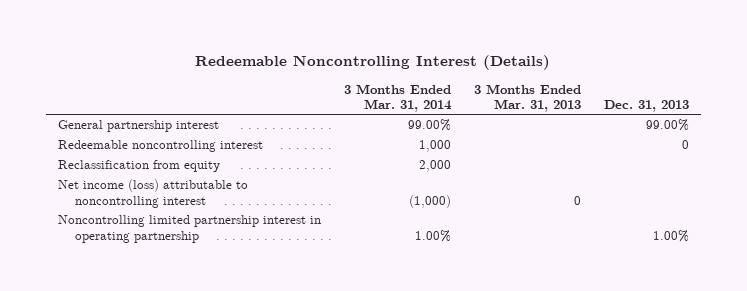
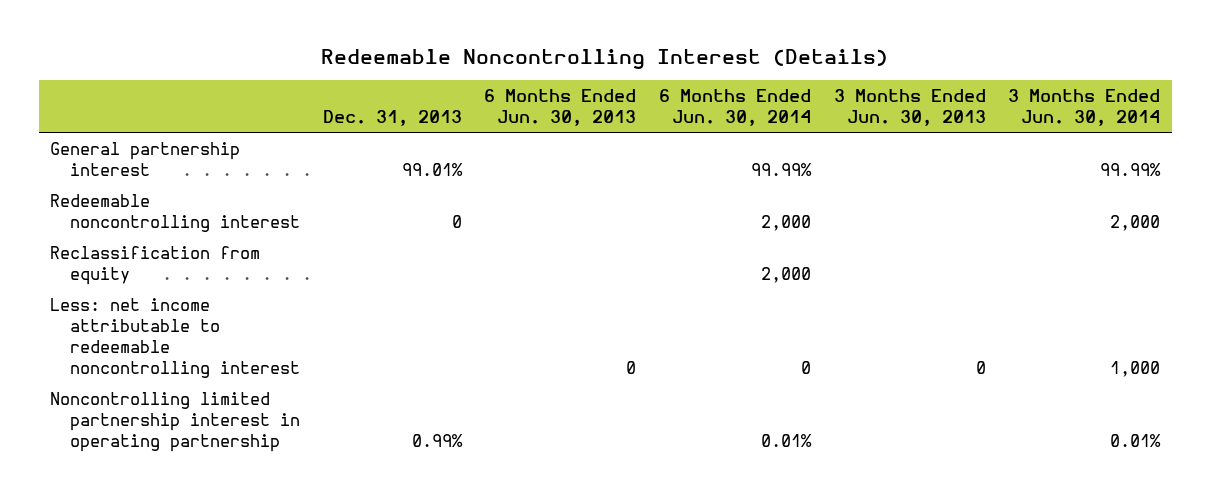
- | 3 Months Ended Mar. 31, 2014 | 3 Months Ended Mar. 31, 2013 | Dec. 31, 2013
+ | Dec. 31, 2013 | 6 Months Ended Jun. 30, 2013 | 6 Months Ended Jun. 30, 2014 | 3 Months Ended Jun. 30, 2013 | 3 Months Ended Jun. 30, 2014
- General partnership interest | 99.00% | | 99.00%
+ General partnership interest | 99.01% | | 99.99% | | 99.99%
- Net income (loss) attributable to noncontrolling interest | (1,000) | 0 |
- Noncontrolling limited partnership interest in operating partnership | 1.00% | | 1.00%
+ Less: net income attributable to redeemable noncontrolling interest | | 0 | 0 | 0 | 1,000
+ Noncontrolling limited partnership interest in operating partnership | 0.99% | | 0.01% | | 0.01%

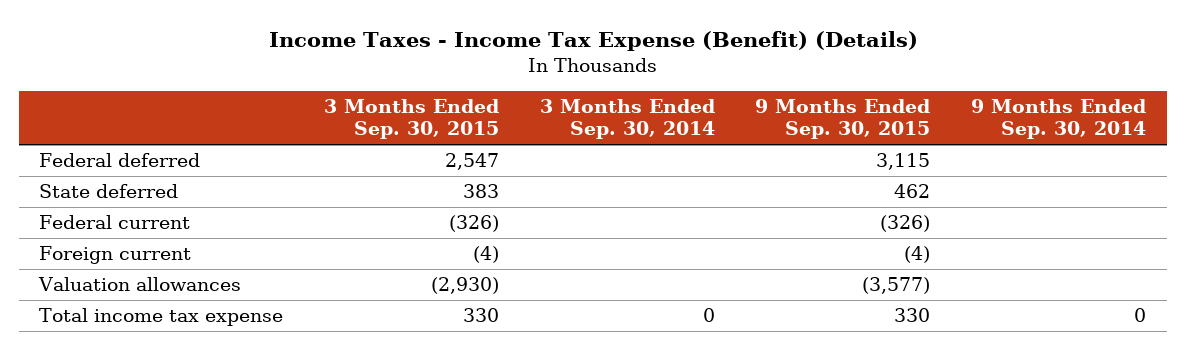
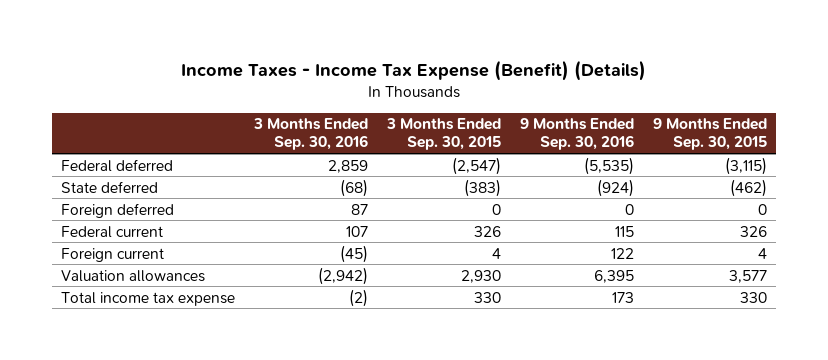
- | 3 Months Ended Sep. 30, 2015 | 3 Months Ended Sep. 30, 2014 | 9 Months Ended Sep. 30, 2015 | 9 Months Ended Sep. 30, 2014
+ | 3 Months Ended Sep. 30, 2016 | 3 Months Ended Sep. 30, 2015 | 9 Months Ended Sep. 30, 2016 | 9 Months Ended Sep. 30, 2015
- Federal deferred | 2,547 | | 3,115 |
- State deferred | 383 | | 462 |
- Federal current | (326) | | (326) |
- Foreign current | (4) | | (4) |
- Valuation allowances | (2,930) | | (3,577) |
+ Federal deferred | 2,859 | (2,547) | (5,535) | (3,115)
+ State deferred | (68) | (383) | (924) | (462)
+ Foreign deferred | 87 | 0 | 0 | 0
+ Federal current | 107 | 326 | 115 | 326
+ Foreign current | (45) | 4 | 122 | 4
+ Valuation allowances | (2,942) | 2,930 | 6,395 | 3,577

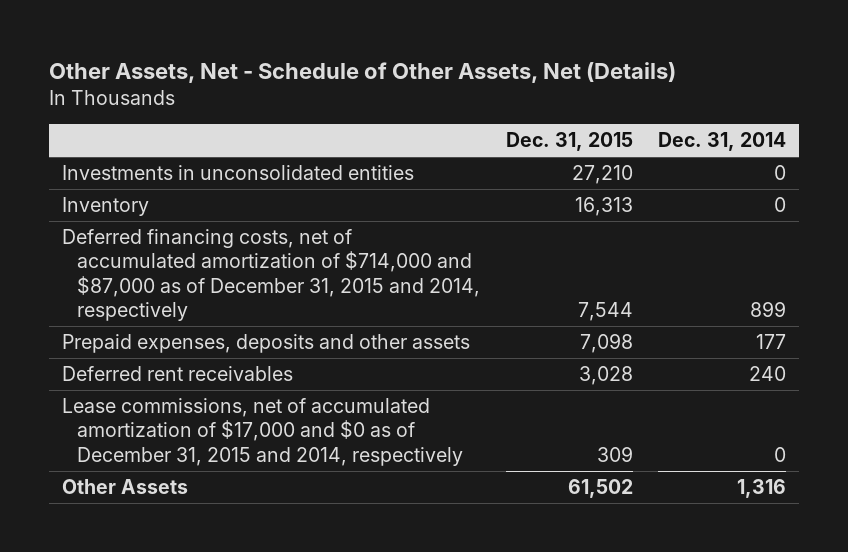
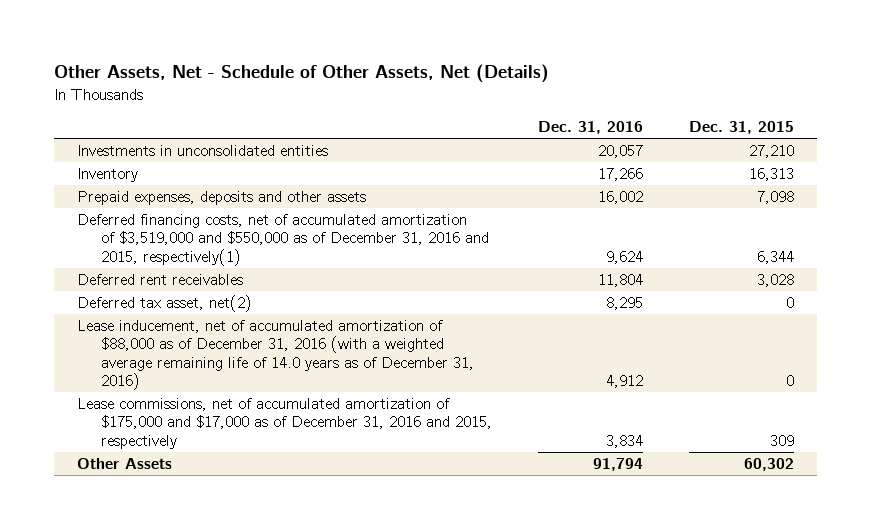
- | Dec. 31, 2015 | Dec. 31, 2014
+ | Dec. 31, 2016 | Dec. 31, 2015
- Deferred financing costs, net of accumulated amortization of $714,000 and $87,000 as of December 31, 2015 and 2014, respectively | 7,544 | 899
+ Deferred financing costs, net of accumulated amortization of $3,519,000 and $550,000 as of December 31, 2016 and 2015, respectively(1) | 9,624 | 6,344
- Lease commissions, net of accumulated amortization of $17,000 and $0 as of December 31, 2015 and 2014, respectively | 309 | 0
- Other Assets | 61,502 | 1,316
+ Deferred tax asset, net(2) | 8,295 | 0
+ Lease inducement, net of accumulated amortization of $88,000 as of December 31, 2016 (with a weighted average remaining life of 14.0 years as of December 31, 2016) | 4,912 | 0
+ Lease commissions, net of accumulated amortization of $175,000 and $17,000 as of December 31, 2016 and 2015, respectively | 3,834 | 309
+ Other Assets | 91,794 | 60,302

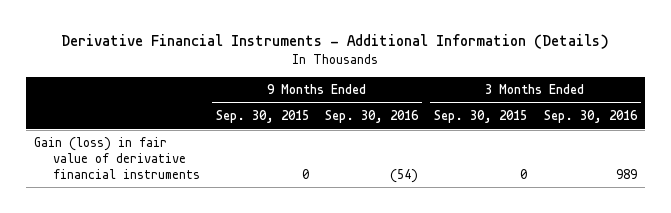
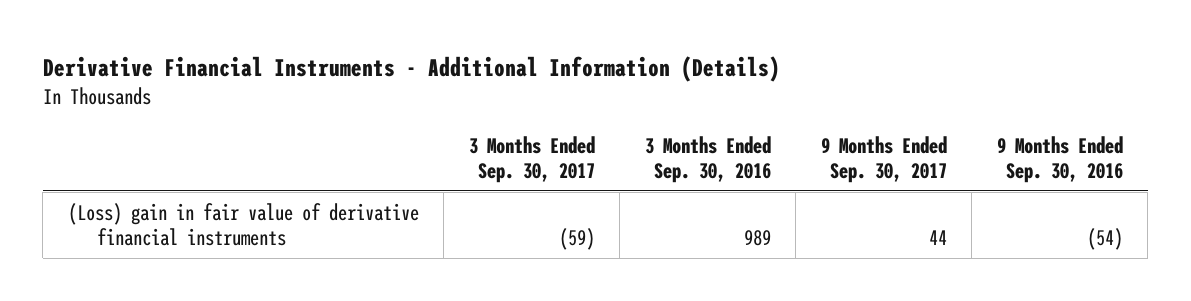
- | 9 Months Ended Sep. 30, 2015 | 9 Months Ended Sep. 30, 2016 | 3 Months Ended Sep. 30, 2015 | 3 Months Ended Sep. 30, 2016
+ | 3 Months Ended Sep. 30, 2017 | 3 Months Ended Sep. 30, 2016 | 9 Months Ended Sep. 30, 2017 | 9 Months Ended Sep. 30, 2016
- Gain (loss) in fair value of derivative financial instruments | 0 | (54) | 0 | 989
+ (Loss) gain in fair value of derivative financial instruments | (59) | 989 | 44 | (54)

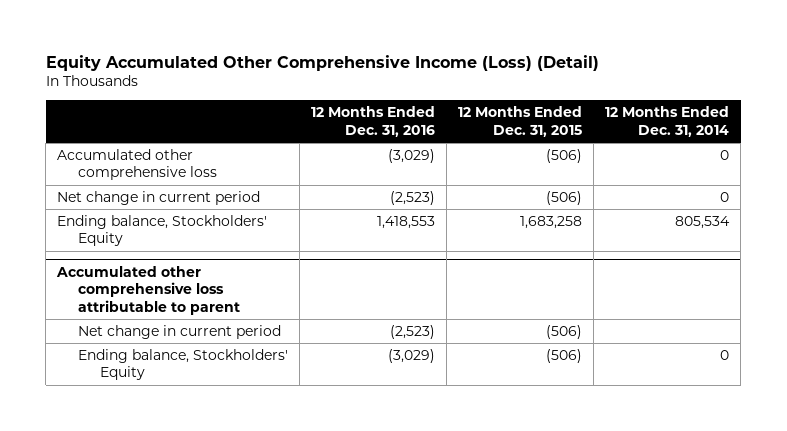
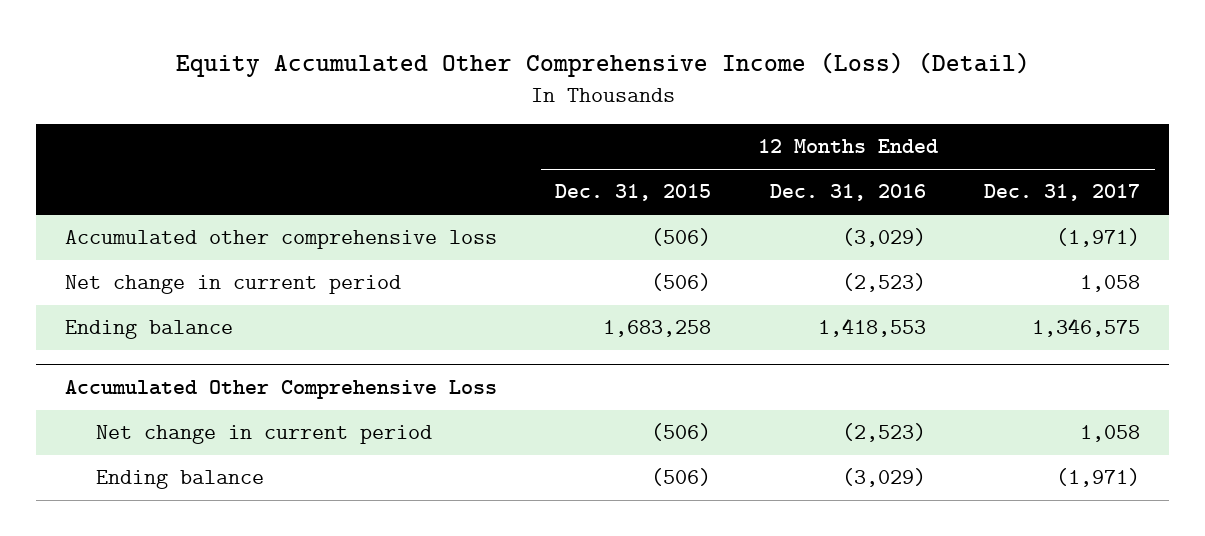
- | 12 Months Ended Dec. 31, 2016 | 12 Months Ended Dec. 31, 2015 | 12 Months Ended Dec. 31, 2014
+ | 12 Months Ended Dec. 31, 2015 | 12 Months Ended Dec. 31, 2016 | 12 Months Ended Dec. 31, 2017
- Ending balance, Stockholders' Equity | 1,418,553 | 1,683,258 | 805,534
- Accumulated other comprehensive loss attributable to parent
+ Ending balance | 1,683,258 | 1,418,553 | 1,346,575
+ Accumulated Other Comprehensive Loss
- Ending balance, Stockholders' Equity | (3,029) | (506) | 0
+ Ending balance | (506) | (3,029) | (1,971)

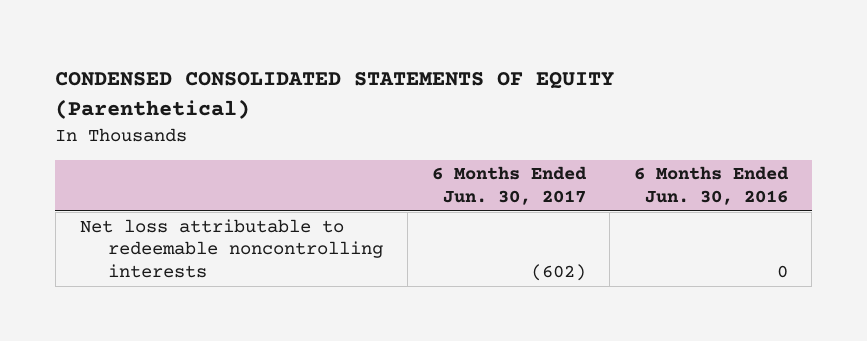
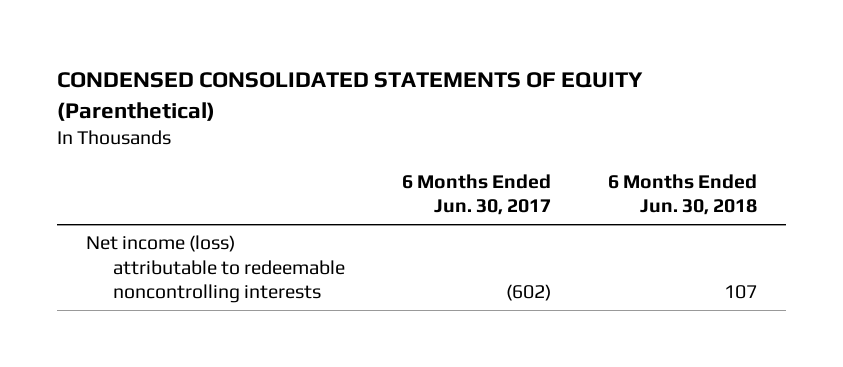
- | 6 Months Ended Jun. 30, 2017 | 6 Months Ended Jun. 30, 2016
+ | 6 Months Ended Jun. 30, 2017 | 6 Months Ended Jun. 30, 2018
- Net loss attributable to redeemable noncontrolling interests | (602) | 0
+ Net income (loss) attributable to redeemable noncontrolling interests | (602) | 107

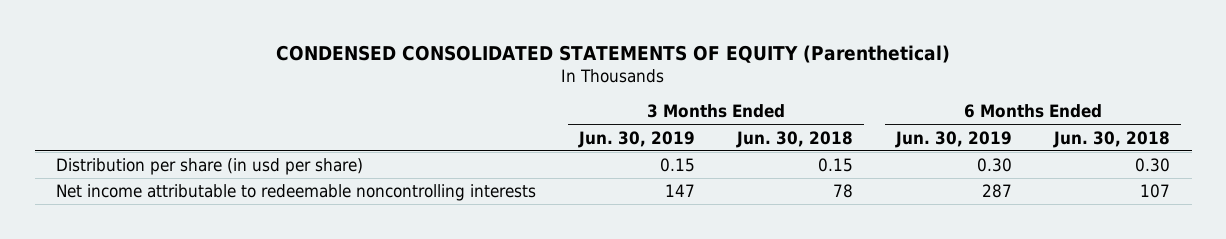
- | 6 Months Ended Jun. 30, 2017 | 6 Months Ended Jun. 30, 2018
+ | 3 Months Ended Jun. 30, 2019 | 3 Months Ended Jun. 30, 2018 | 6 Months Ended Jun. 30, 2019 | 6 Months Ended Jun. 30, 2018
- Net income (loss) attributable to redeemable noncontrolling interests | (602) | 107
+ Distribution per share (in usd per share) | 0.15 | 0.15 | 0.30 | 0.30
+ Net income attributable to redeemable noncontrolling interests | 147 | 78 | 287 | 107

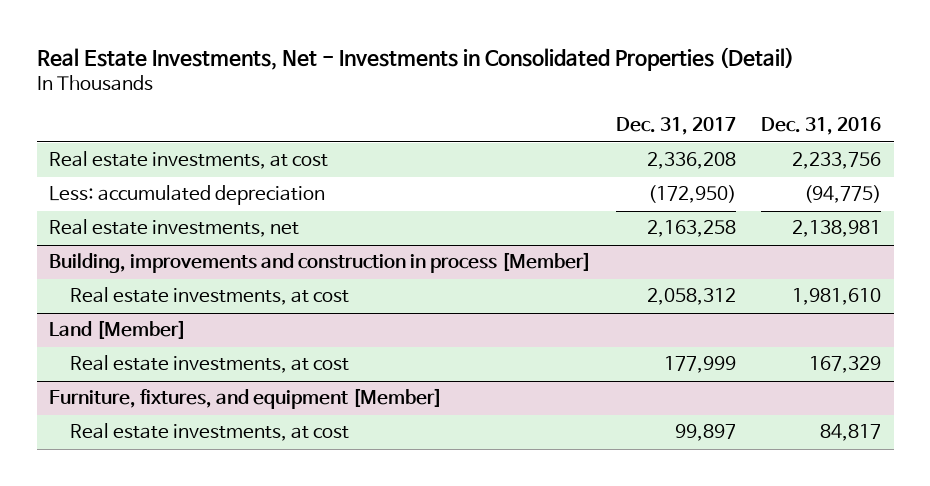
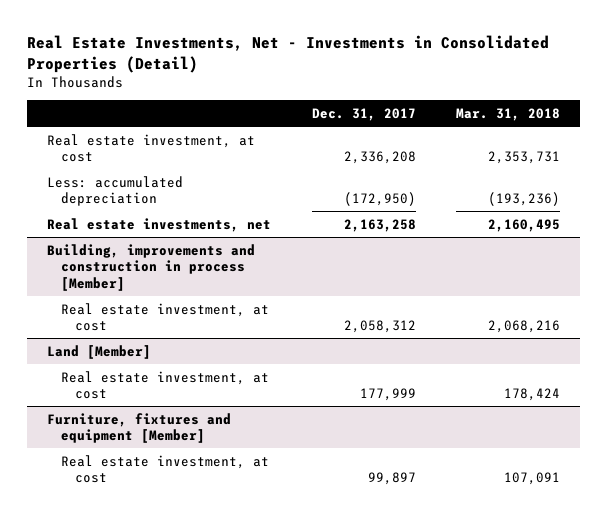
- | Dec. 31, 2017 | Dec. 31, 2016
+ | Dec. 31, 2017 | Mar. 31, 2018
- Real estate investments, at cost | 2,336,208 | 2,233,756
+ Real estate investment, at cost | 2,336,208 | 2,353,731
@ Building, improvements and construction in process [Member]
- Real estate investments, at cost | 2,058,312 | 1,981,610
+ Real estate investment, at cost | 2,058,312 | 2,068,216
@ Land [Member]
- Real estate investments, at cost | 177,999 | 167,329
- Furniture, fixtures, and equipment [Member]
- Real estate investments, at cost | 99,897 | 84,817
@ Land [Member]
+ Real estate investment, at cost | 177,999 | 178,424
+ Furniture, fixtures and equipment [Member]
+ Real estate investment, at cost | 99,897 | 107,091

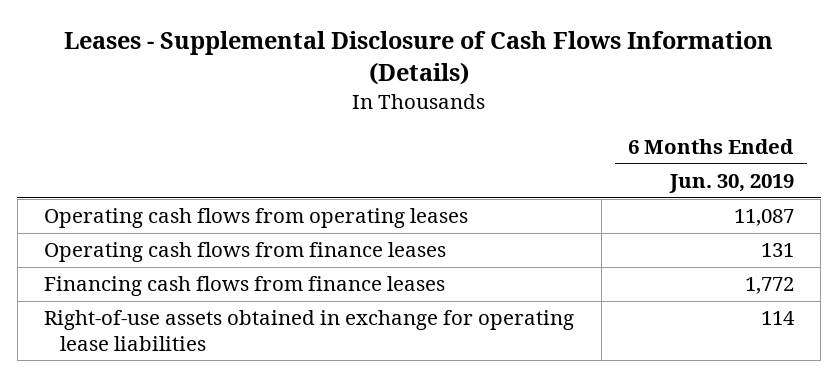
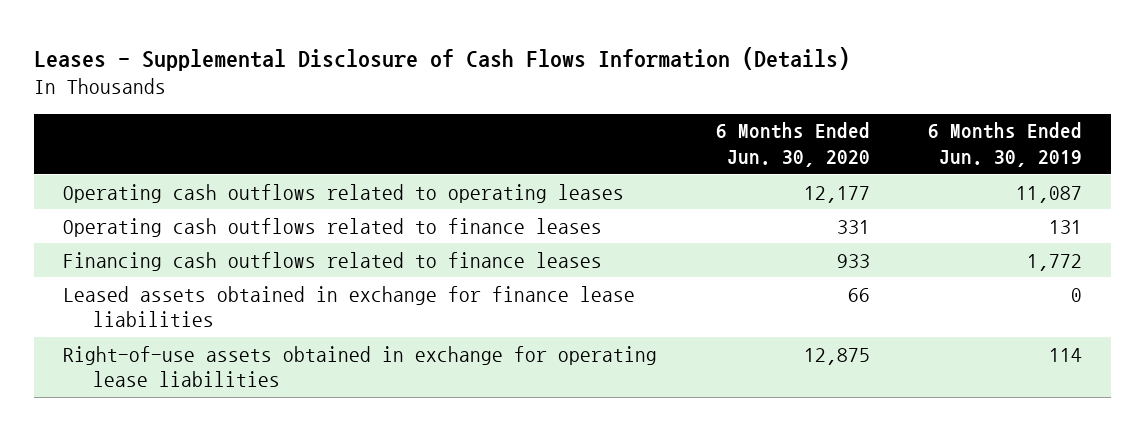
- | 6 Months Ended Jun. 30, 2019
+ | 6 Months Ended Jun. 30, 2020 | 6 Months Ended Jun. 30, 2019
- Operating cash flows from operating leases | 11,087
- Operating cash flows from finance leases | 131
- Financing cash flows from finance leases | 1,772
+ Operating cash outflows related to operating leases | 12,177 | 11,087
+ Operating cash outflows related to finance leases | 331 | 131
+ Financing cash outflows related to finance leases | 933 | 1,772
+ Leased assets obtained in exchange for finance lease liabilities | 66 | 0

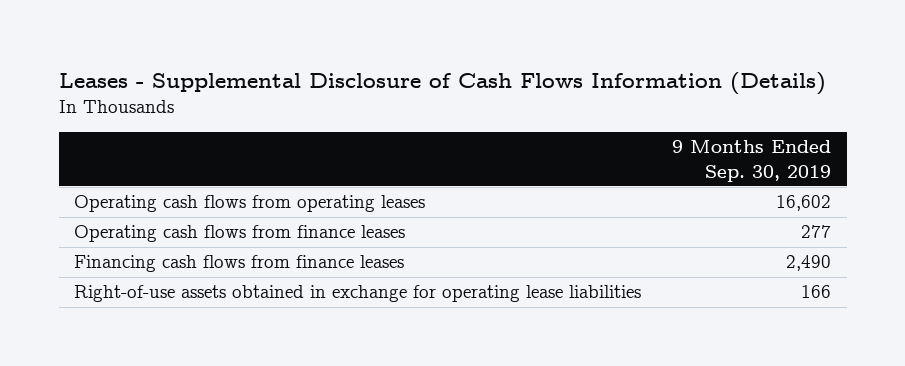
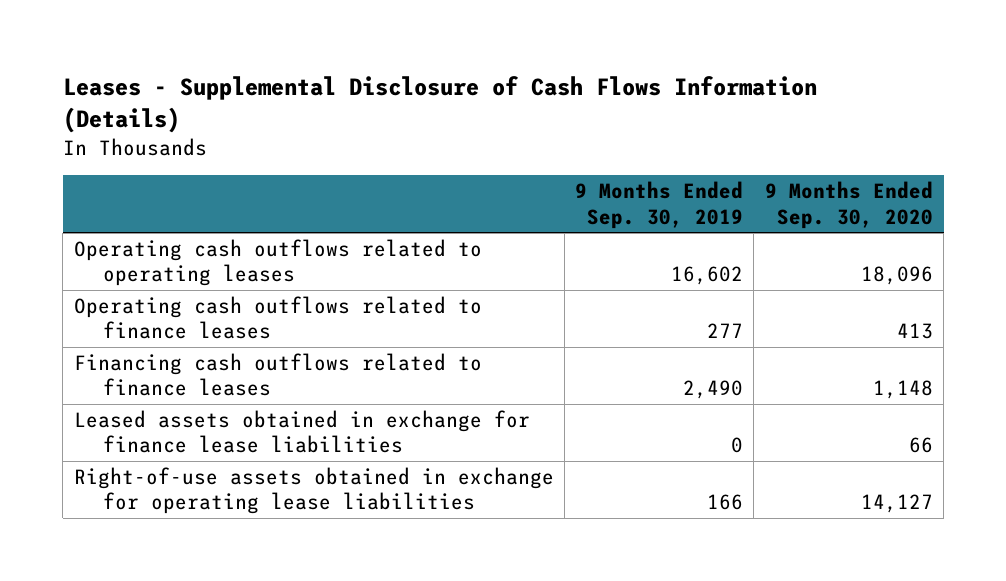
- | 9 Months Ended Sep. 30, 2019
+ | 9 Months Ended Sep. 30, 2019 | 9 Months Ended Sep. 30, 2020
- Operating cash flows from operating leases | 16,602
- Operating cash flows from finance leases | 277
- Financing cash flows from finance leases | 2,490
+ Operating cash outflows related to operating leases | 16,602 | 18,096
+ Operating cash outflows related to finance leases | 277 | 413
+ Financing cash outflows related to finance leases | 2,490 | 1,148
+ Leased assets obtained in exchange for finance lease liabilities | 0 | 66

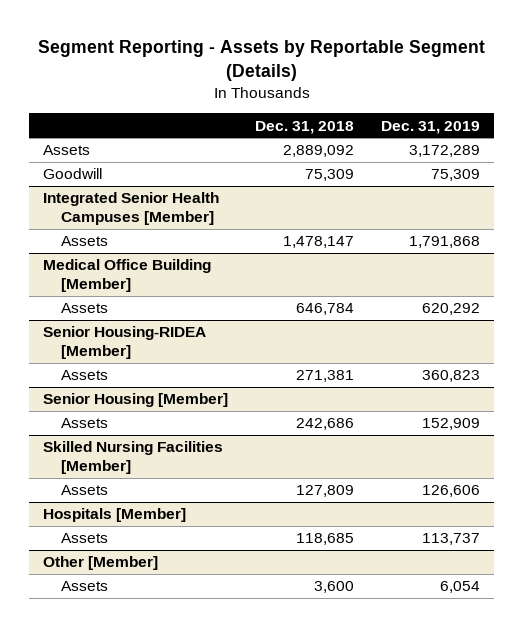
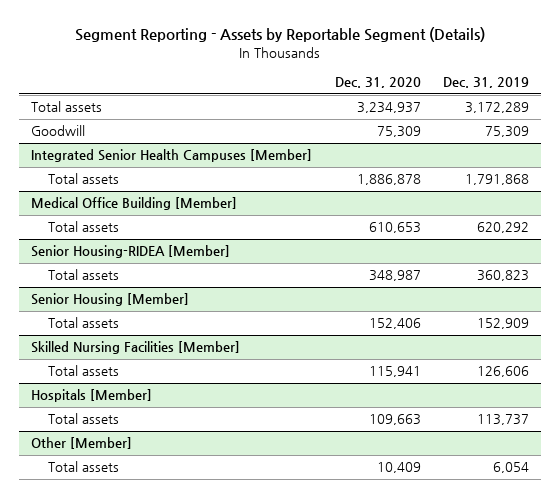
- | Dec. 31, 2018 | Dec. 31, 2019
+ | Dec. 31, 2020 | Dec. 31, 2019
- Assets | 2,889,092 | 3,172,289
+ Total assets | 3,234,937 | 3,172,289
@ Integrated Senior Health Campuses [Member]
- Assets | 1,478,147 | 1,791,868
+ Total assets | 1,886,878 | 1,791,868
@ Medical Office Building [Member]
- Assets | 646,784 | 620,292
+ Total assets | 610,653 | 620,292
@ Senior Housing-RIDEA [Member]
- Assets | 271,381 | 360,823
+ Total assets | 348,987 | 360,823
@ Senior Housing [Member]
- Assets | 242,686 | 152,909
+ Total assets | 152,406 | 152,909
@ Skilled Nursing Facilities [Member]
- Assets | 127,809 | 126,606
+ Total assets | 115,941 | 126,606
@ Hospitals [Member]
- Assets | 118,685 | 113,737
+ Total assets | 109,663 | 113,737
@ Other [Member]
- Assets | 3,600 | 6,054
+ Total assets | 10,409 | 6,054

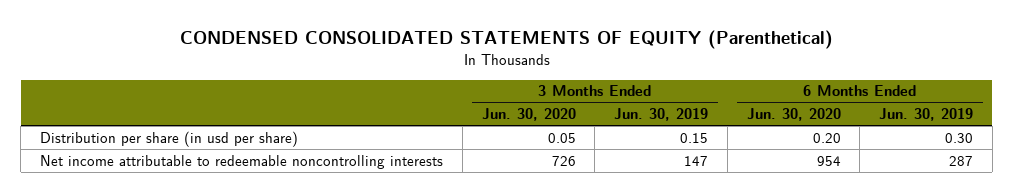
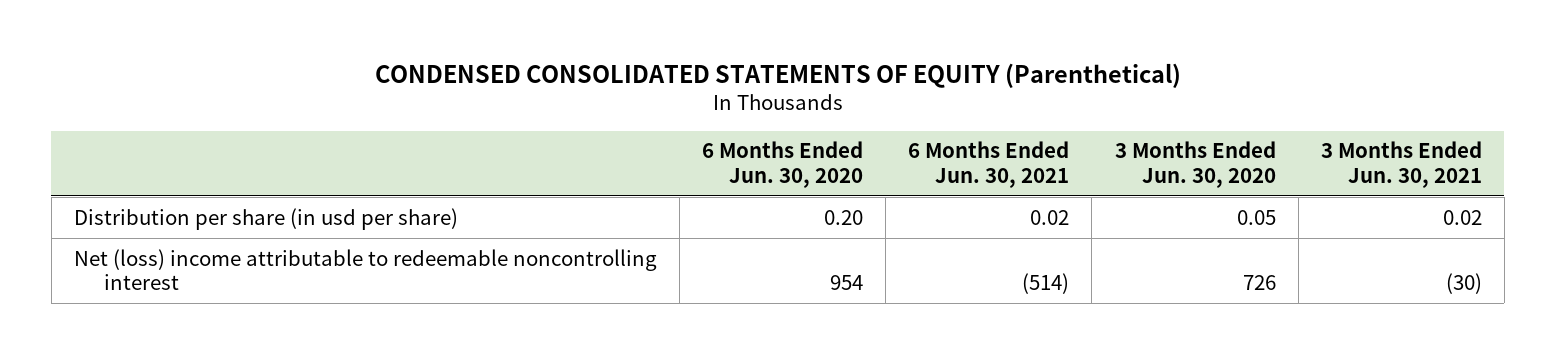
- | 3 Months Ended Jun. 30, 2020 | 3 Months Ended Jun. 30, 2019 | 6 Months Ended Jun. 30, 2020 | 6 Months Ended Jun. 30, 2019
+ | 6 Months Ended Jun. 30, 2020 | 6 Months Ended Jun. 30, 2021 | 3 Months Ended Jun. 30, 2020 | 3 Months Ended Jun. 30, 2021
- Net income attributable to redeemable noncontrolling interests | 726 | 147 | 954 | 287
+ Net (loss) income attributable to redeemable noncontrolling interest | 954 | (514) | 726 | (30)

